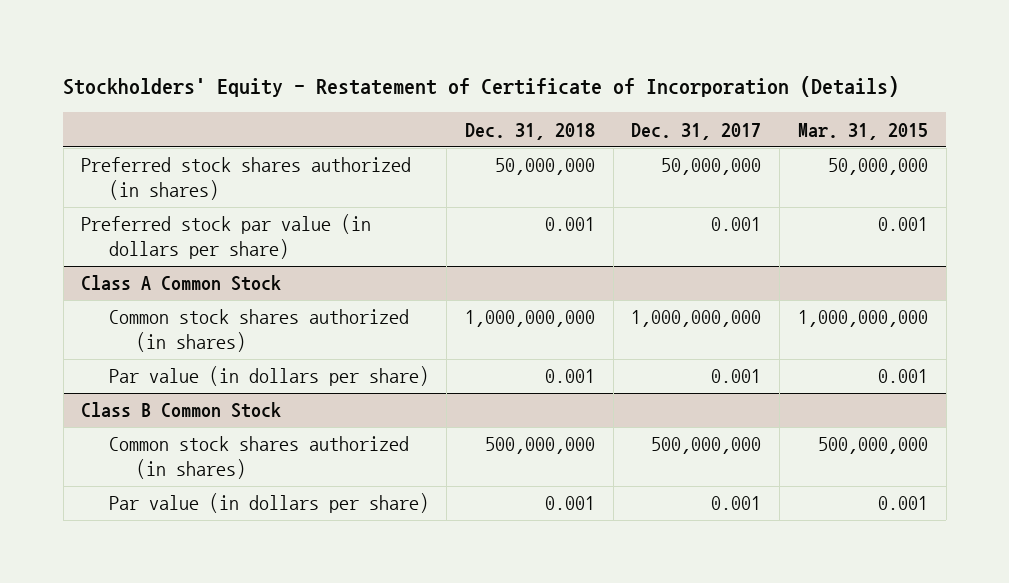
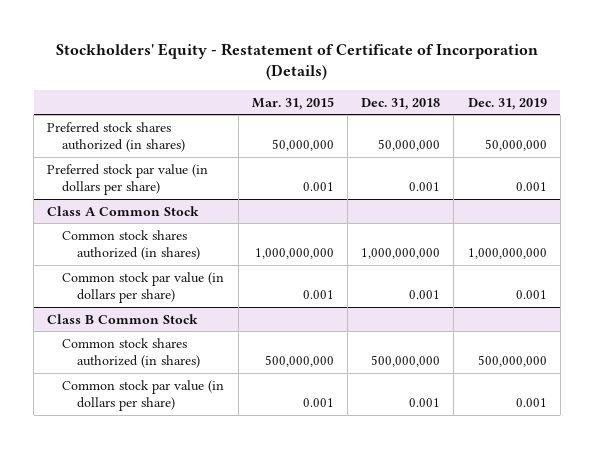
- | Dec. 31, 2018 | Dec. 31, 2017 | Mar. 31, 2015
+ | Mar. 31, 2015 | Dec. 31, 2018 | Dec. 31, 2019
@ Class A Common Stock
- Par value (in dollars per share) | 0.001 | 0.001 | 0.001
+ Common stock par value (in dollars per share) | 0.001 | 0.001 | 0.001
@ Class B Common Stock
- Par value (in dollars per share) | 0.001 | 0.001 | 0.001
+ Common stock par value (in dollars per share) | 0.001 | 0.001 | 0.001

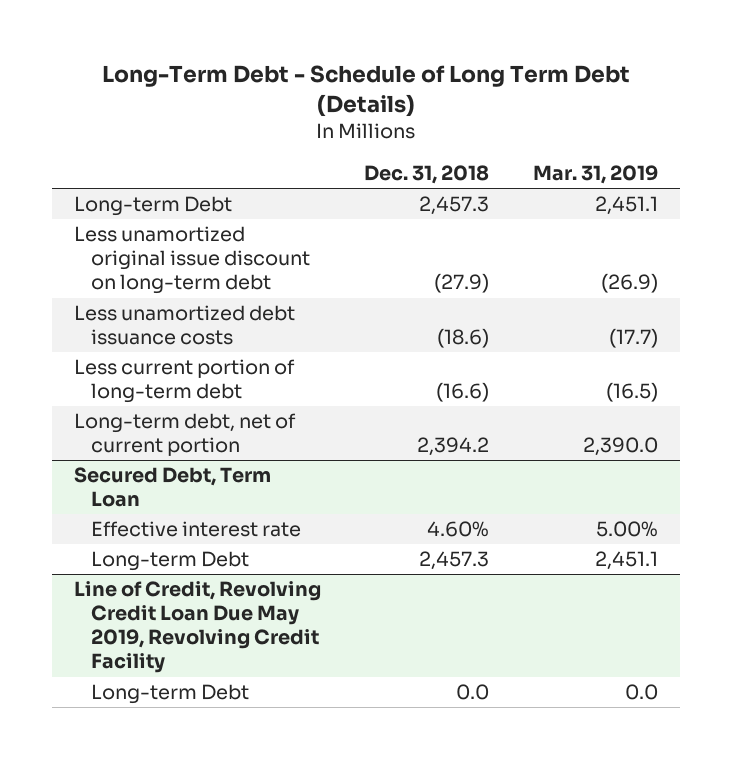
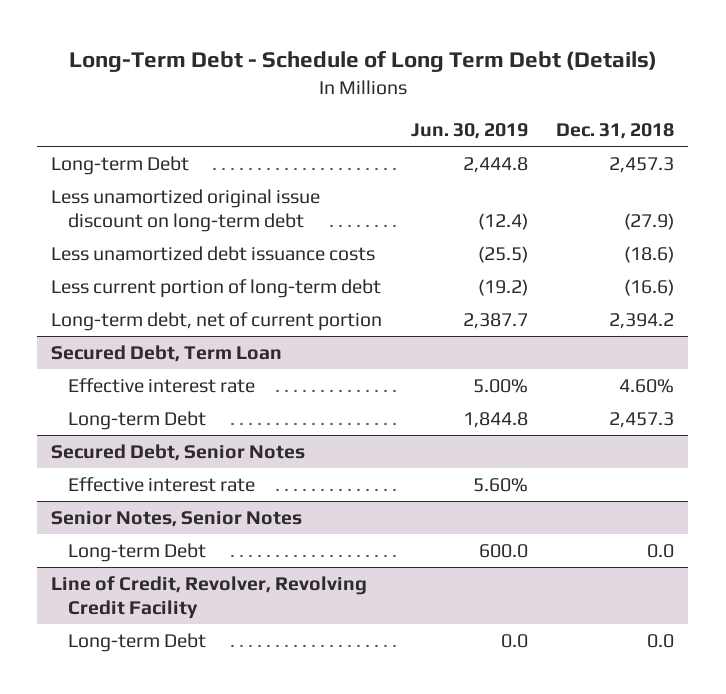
- | Dec. 31, 2018 | Mar. 31, 2019
+ | Jun. 30, 2019 | Dec. 31, 2018
- Line of Credit, Revolving Credit Loan Due May 2019, Revolving Credit Facility
+ Secured Debt, Senior Notes
+ Effective interest rate | 5.60% |
+ Senior Notes, Senior Notes
+ Line of Credit, Revolver, Revolving Credit Facility
+ Long-term Debt | 0.0 | 0.0

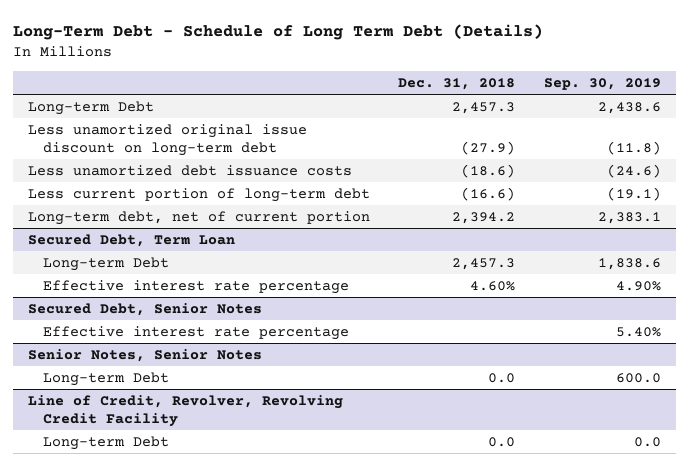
- | Jun. 30, 2019 | Dec. 31, 2018
+ | Dec. 31, 2018 | Sep. 30, 2019
@ Secured Debt, Term Loan
- Effective interest rate | 5.00% | 4.60%
+ Effective interest rate percentage | 4.60% | 4.90%
@ Secured Debt, Senior Notes
- Effective interest rate | 5.60% |
+ Effective interest rate percentage | | 5.40%

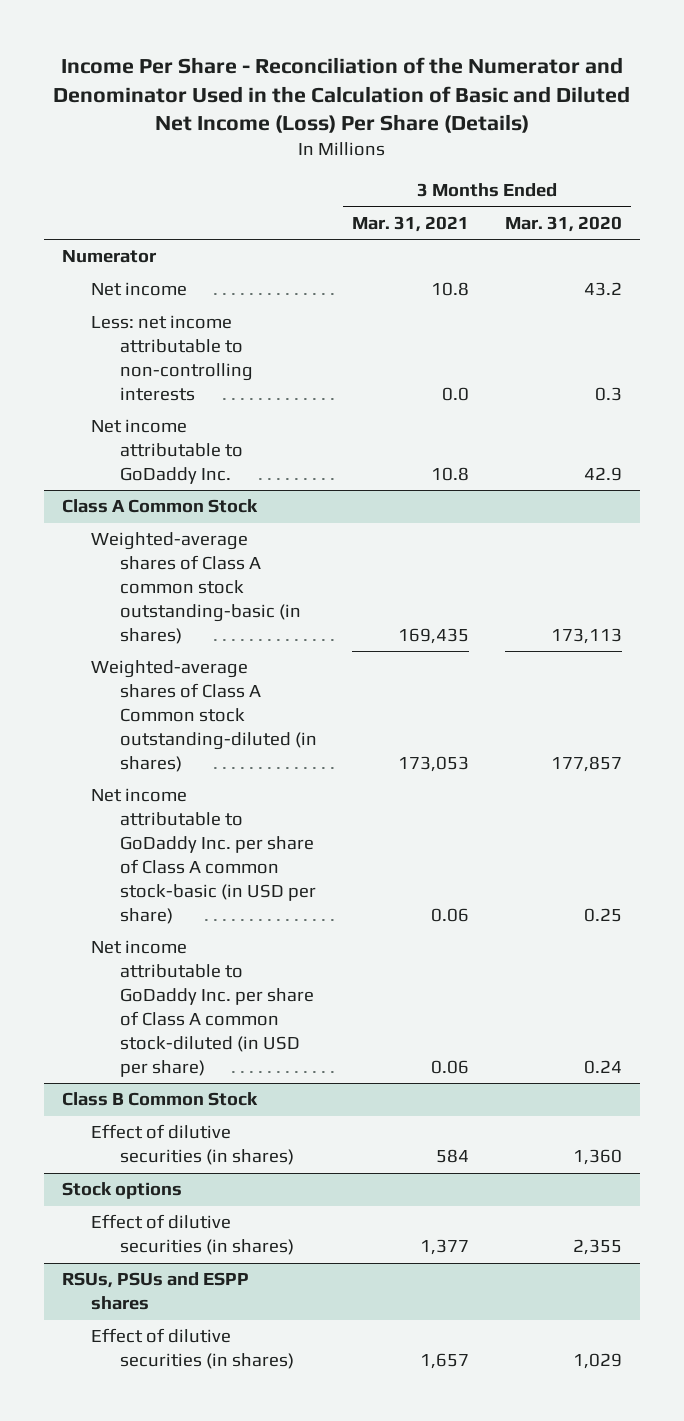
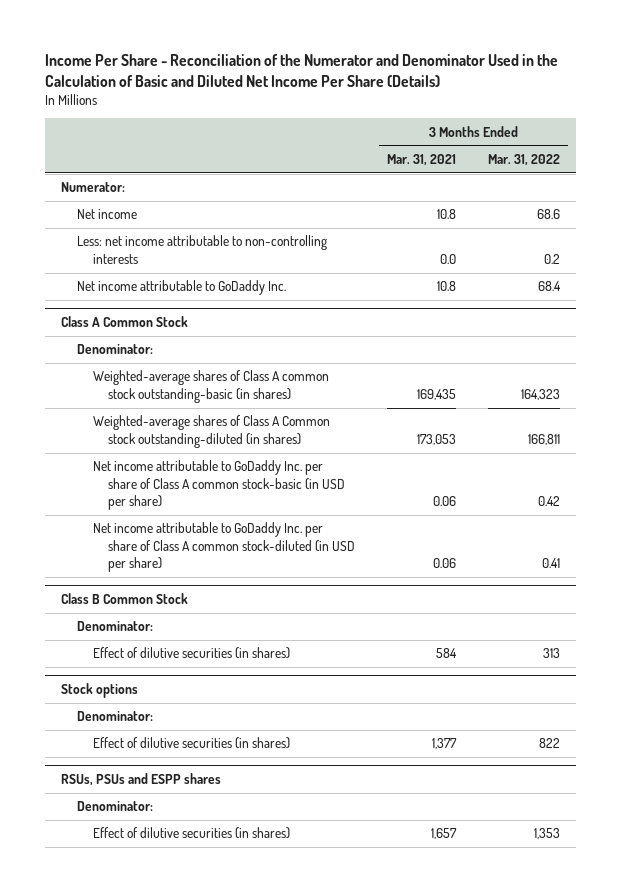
- Income Per Share - Reconciliation of the Numerator and Denominator Used in the Calculation of Basic and Diluted Net Income (Loss) Per Share (Details)
+ Income Per Share - Reconciliation of the Numerator and Denominator Used in the Calculation of Basic and Diluted Net Income Per Share (Details)
- | 3 Months Ended Mar. 31, 2021 | 3 Months Ended Mar. 31, 2020
+ | 3 Months Ended Mar. 31, 2021 | 3 Months Ended Mar. 31, 2022
- Numerator
+ Numerator:
@ Class A Common Stock
+ Denominator:
@ Class B Common Stock
+ Denominator:
@ Stock options
+ Denominator:
@ RSUs, PSUs and ESPP shares
+ Denominator:

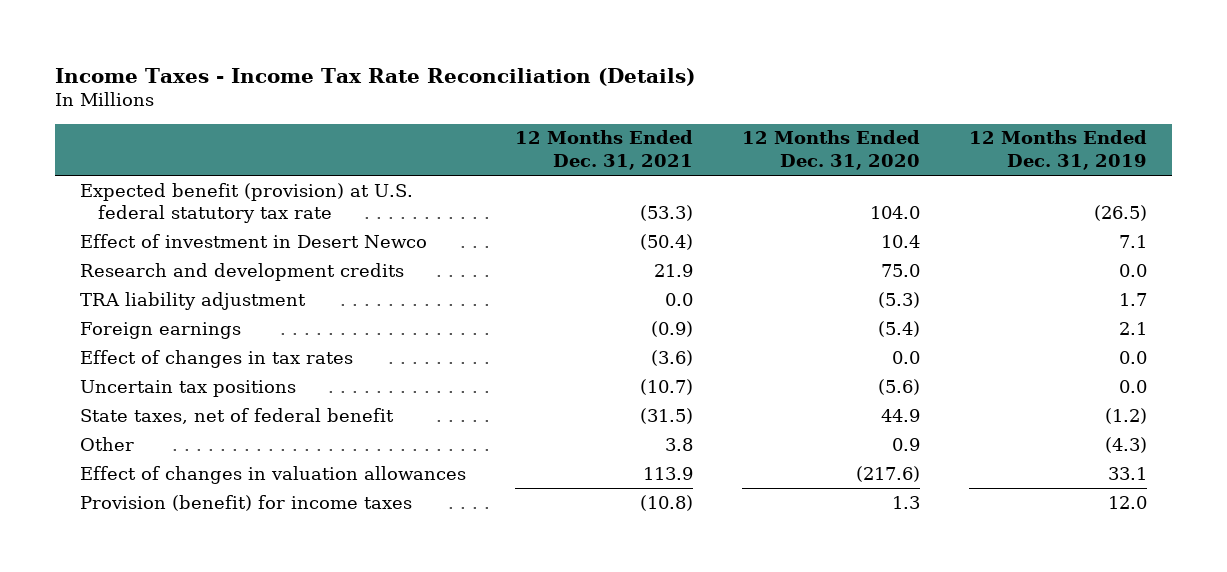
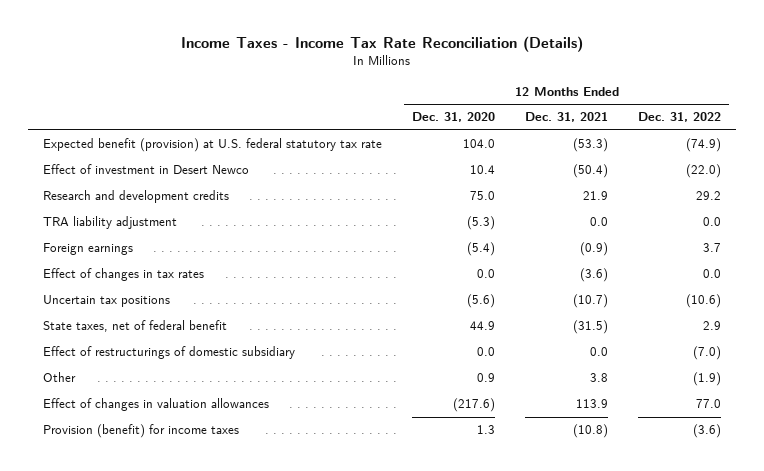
- | 12 Months Ended Dec. 31, 2021 | 12 Months Ended Dec. 31, 2020 | 12 Months Ended Dec. 31, 2019
+ | 12 Months Ended Dec. 31, 2020 | 12 Months Ended Dec. 31, 2021 | 12 Months Ended Dec. 31, 2022
+ Effect of restructurings of domestic subsidiary | 0.0 | 0.0 | (7.0)

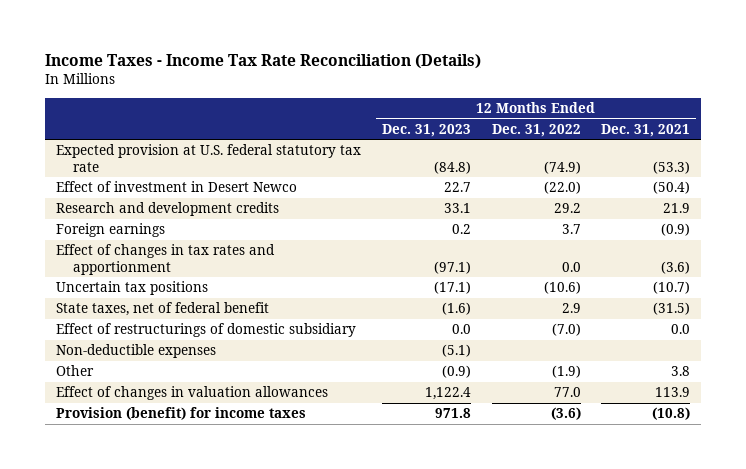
- | 12 Months Ended Dec. 31, 2020 | 12 Months Ended Dec. 31, 2021 | 12 Months Ended Dec. 31, 2022
+ | 12 Months Ended Dec. 31, 2023 | 12 Months Ended Dec. 31, 2022 | 12 Months Ended Dec. 31, 2021
- Expected benefit (provision) at U.S. federal statutory tax rate | 104.0 | (53.3) | (74.9)
+ Expected provision at U.S. federal statutory tax rate | (84.8) | (74.9) | (53.3)
- TRA liability adjustment | (5.3) | 0.0 | 0.0
- Effect of changes in tax rates | 0.0 | (3.6) | 0.0
+ Effect of changes in tax rates and apportionment | (97.1) | 0.0 | (3.6)
+ Non-deductible expenses | (5.1) | |

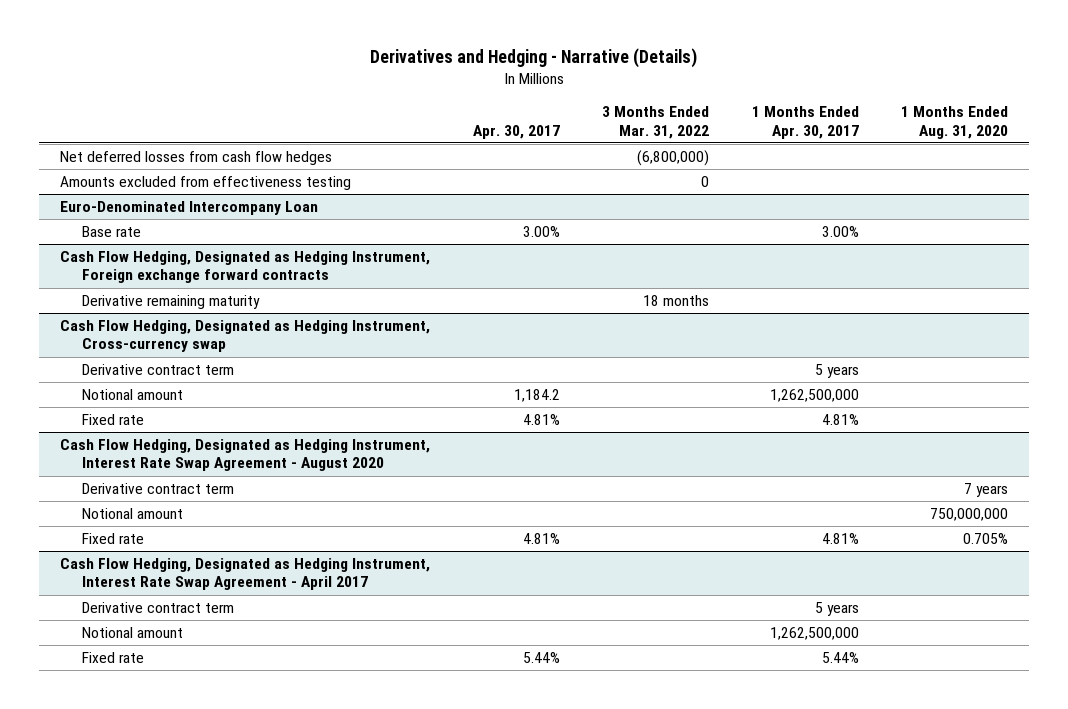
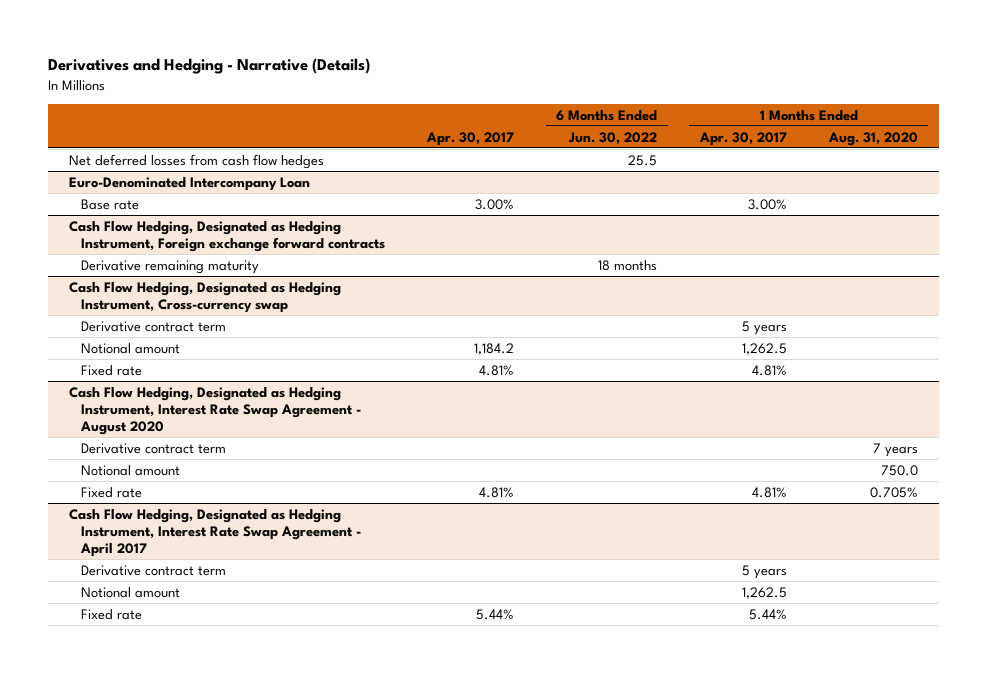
- | Apr. 30, 2017 | 3 Months Ended Mar. 31, 2022 | 1 Months Ended Apr. 30, 2017 | 1 Months Ended Aug. 31, 2020
+ | Apr. 30, 2017 | 6 Months Ended Jun. 30, 2022 | 1 Months Ended Apr. 30, 2017 | 1 Months Ended Aug. 31, 2020
- Amounts excluded from effectiveness testing | | 0 | |
@ Cash Flow Hedging, Designated as Hedging Instrument, Cross-currency swap
- Notional amount | 1,184.2 | | 1,262,500,000 |
+ Notional amount | 1,184.2 | | 1,262.5 |
@ Cash Flow Hedging, Designated as Hedging Instrument, Interest Rate Swap Agreement - August 2020
- Notional amount | | | | 750,000,000
+ Notional amount | | | | 750.0
@ Cash Flow Hedging, Designated as Hedging Instrument, Interest Rate Swap Agreement - April 2017
- Notional amount | | | 1,262,500,000 |
+ Notional amount | | | 1,262.5 |

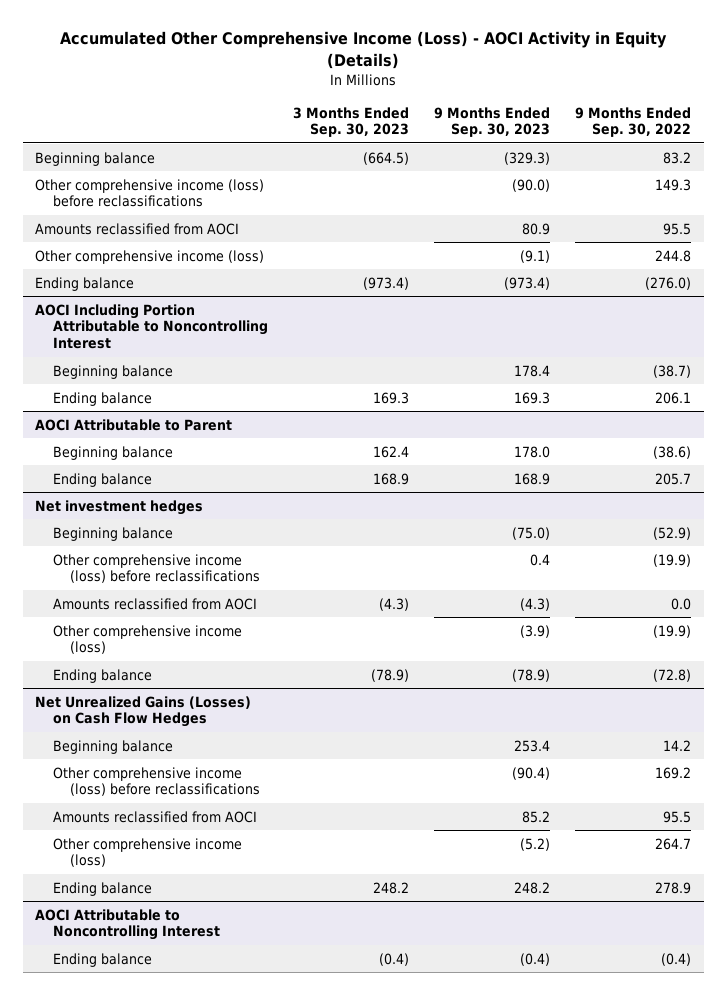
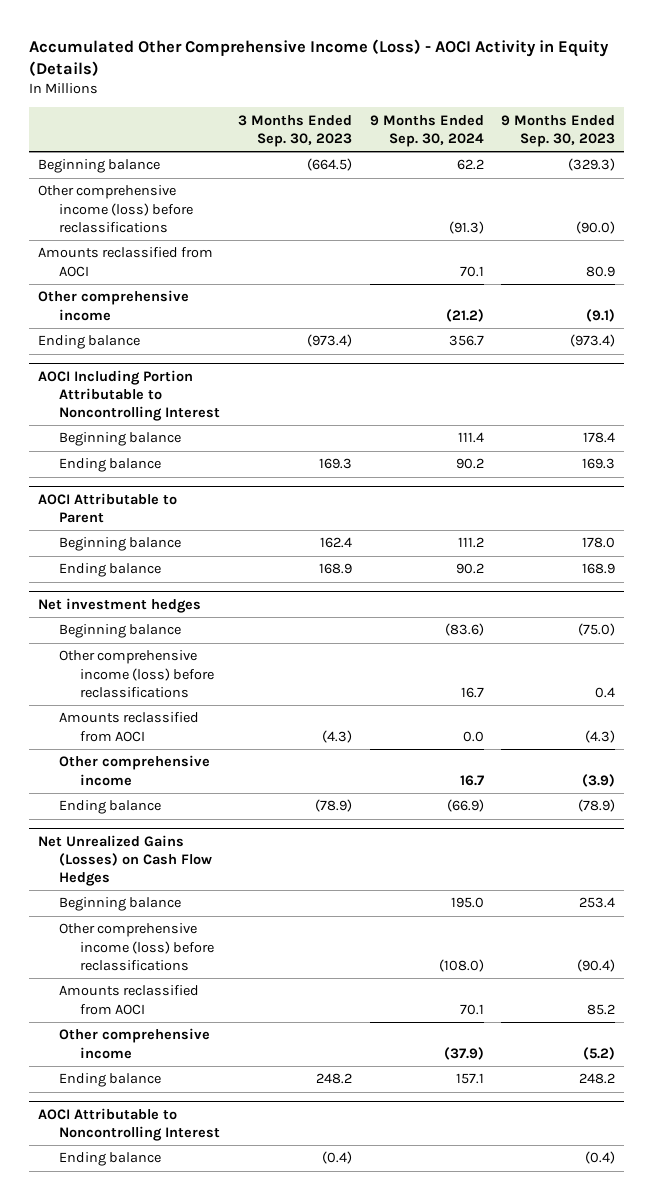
- | 3 Months Ended Sep. 30, 2023 | 9 Months Ended Sep. 30, 2023 | 9 Months Ended Sep. 30, 2022
+ | 3 Months Ended Sep. 30, 2023 | 9 Months Ended Sep. 30, 2024 | 9 Months Ended Sep. 30, 2023
- Other comprehensive income (loss) | | (9.1) | 244.8
+ Other comprehensive income | | (21.2) | (9.1)
@ Net investment hedges
- Other comprehensive income (loss) | | (3.9) | (19.9)
+ Other comprehensive income | | 16.7 | (3.9)
@ Net Unrealized Gains (Losses) on Cash Flow Hedges
- Other comprehensive income (loss) | | (5.2) | 264.7
+ Other comprehensive income | | (37.9) | (5.2)

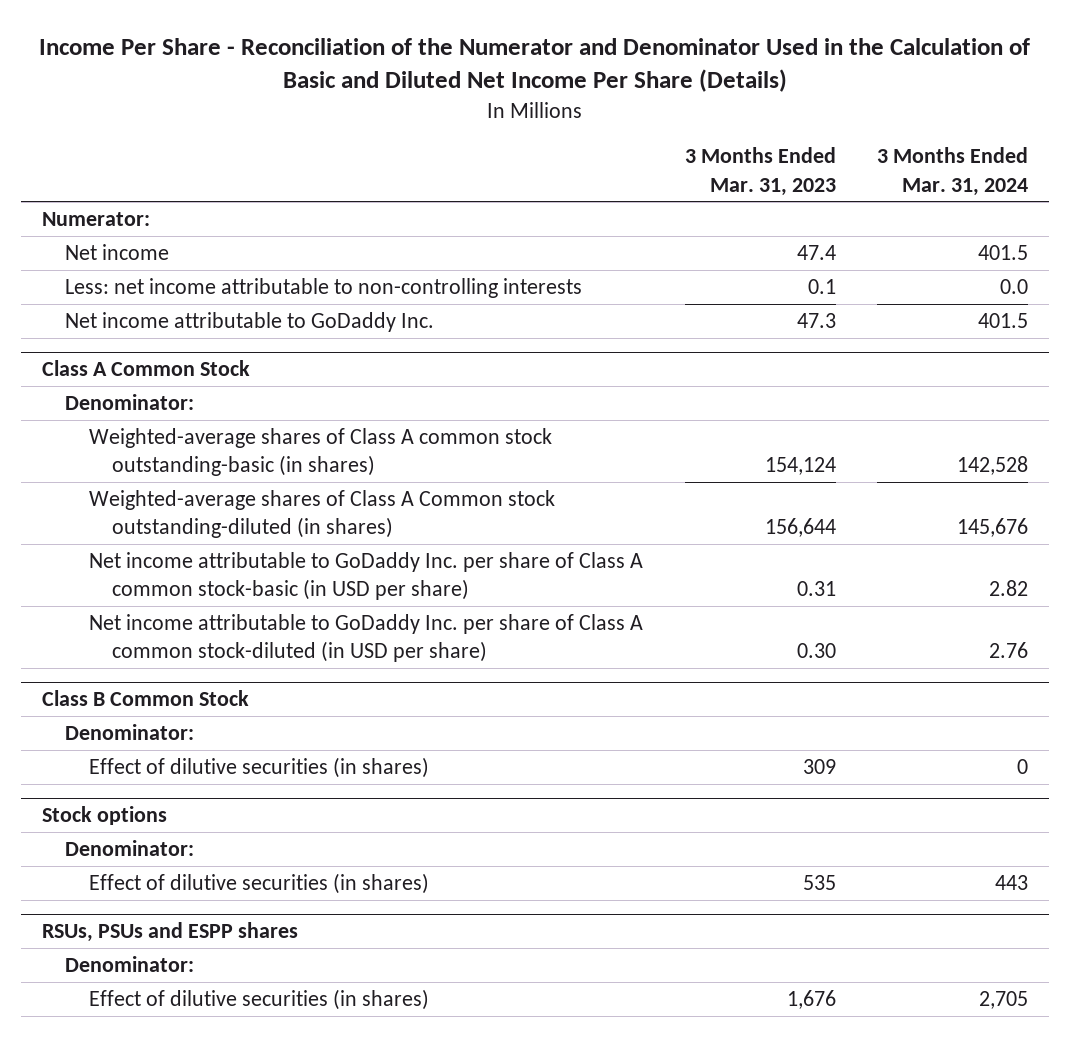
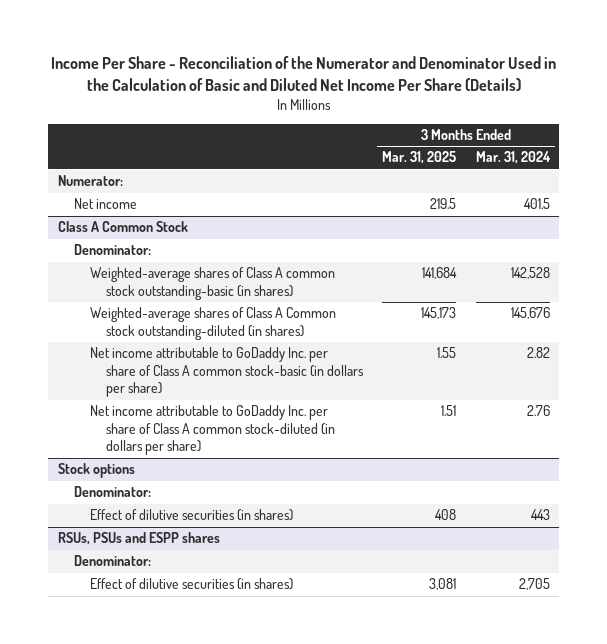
- | 3 Months Ended Mar. 31, 2023 | 3 Months Ended Mar. 31, 2024
+ | 3 Months Ended Mar. 31, 2025 | 3 Months Ended Mar. 31, 2024
- Less: net income attributable to non-controlling interests | 0.1 | 0.0
- Net income attributable to GoDaddy Inc. | 47.3 | 401.5
@ Class A Common Stock
- Net income attributable to GoDaddy Inc. per share of Class A common stock-basic (in USD per share) | 0.31 | 2.82
- Net income attributable to GoDaddy Inc. per share of Class A common stock-diluted (in USD per share) | 0.30 | 2.76
- Class B Common Stock
- Denominator:
- Effect of dilutive securities (in shares) | 309 | 0
@ Class A Common Stock
+ Net income attributable to GoDaddy Inc. per share of Class A common stock-basic (in dollars per share) | 1.55 | 2.82
+ Net income attributable to GoDaddy Inc. per share of Class A common stock-diluted (in dollars per share) | 1.51 | 2.76

